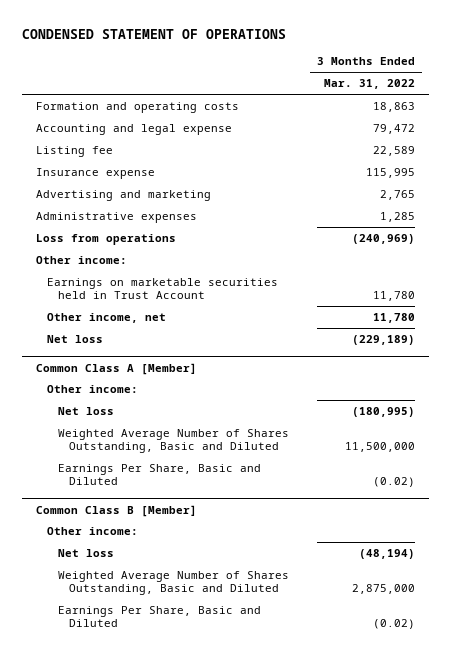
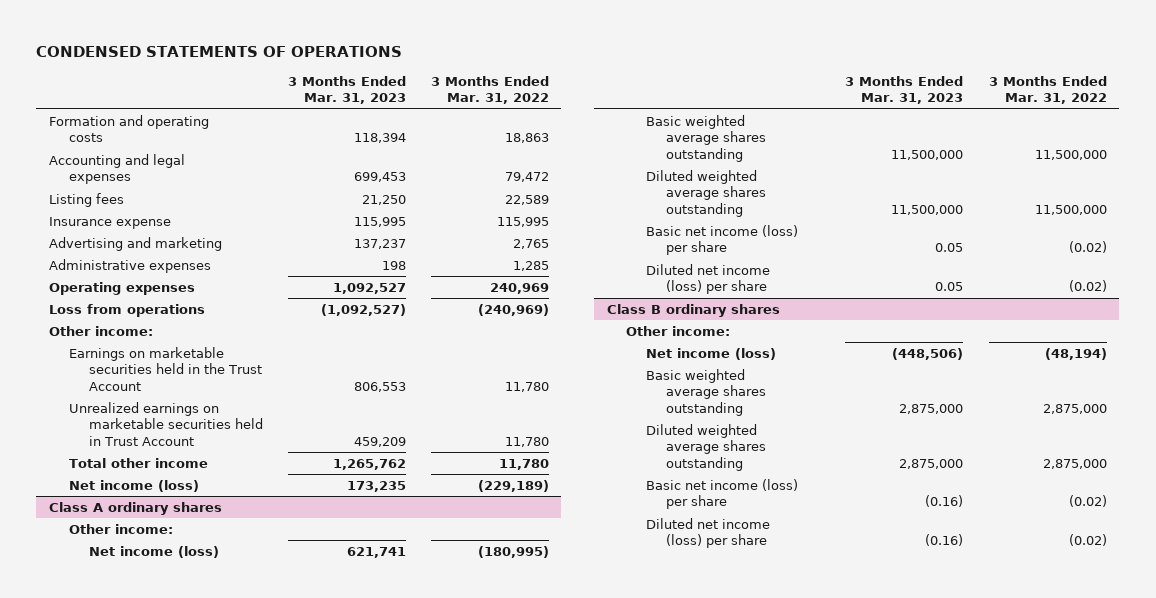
- CONDENSED STATEMENT OF OPERATIONS
+ CONDENSED STATEMENTS OF OPERATIONS
- | 3 Months Ended Mar. 31, 2022
+ | 3 Months Ended Mar. 31, 2023 | 3 Months Ended Mar. 31, 2022
- Accounting and legal expense | 79,472
- Listing fee | 22,589
+ Accounting and legal expenses | 699,453 | 79,472
+ Listing fees | 21,250 | 22,589
+ Operating expenses | 1,092,527 | 240,969
- Earnings on marketable securities held in Trust Account | 11,780
- Other income, net | 11,780
- Net loss | (229,189)
- Common Class A [Member]
+ Earnings on marketable securities held in the Trust Account | 806,553 | 11,780
+ Unrealized earnings on marketable securities held in Trust Account | 459,209 | 11,780
+ Total other income | 1,265,762 | 11,780
+ Net income (loss) | 173,235 | (229,189)
+ Class A ordinary shares
- Net loss | (180,995)
- Weighted Average Number of Shares Outstanding, Basic and Diluted | 11,500,000
- Earnings Per Share, Basic and Diluted | (0.02)
- Common Class B [Member]
+ Net income (loss) | 621,741 | (180,995)
+ Basic weighted average shares outstanding | 11,500,000 | 11,500,000
+ Diluted weighted average shares outstanding | 11,500,000 | 11,500,000
+ Basic net income (loss) per share | 0.05 | (0.02)
+ Diluted net income (loss) per share | 0.05 | (0.02)
+ Class B ordinary shares
- Net loss | (48,194)
- Weighted Average Number of Shares Outstanding, Basic and Diluted | 2,875,000
- Earnings Per Share, Basic and Diluted | (0.02)
+ Net income (loss) | (448,506) | (48,194)
+ Basic weighted average shares outstanding | 2,875,000 | 2,875,000
+ Diluted weighted average shares outstanding | 2,875,000 | 2,875,000
+ Basic net income (loss) per share | (0.16) | (0.02)
+ Diluted net income (loss) per share | (0.16) | (0.02)

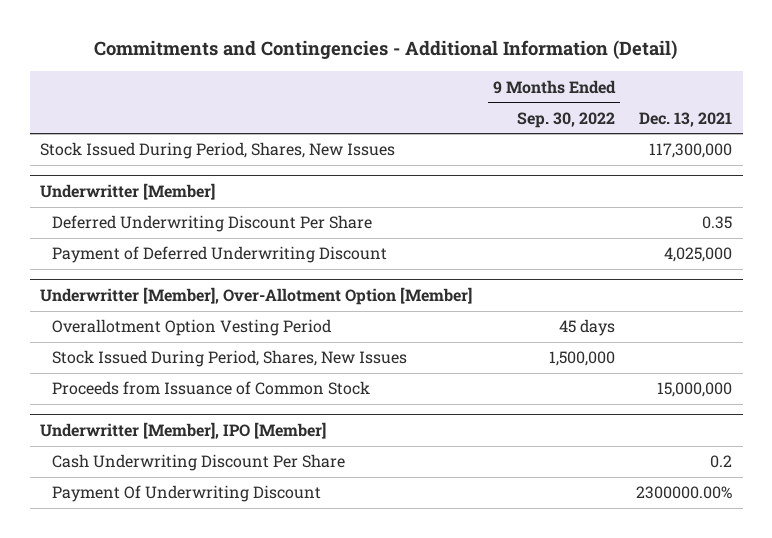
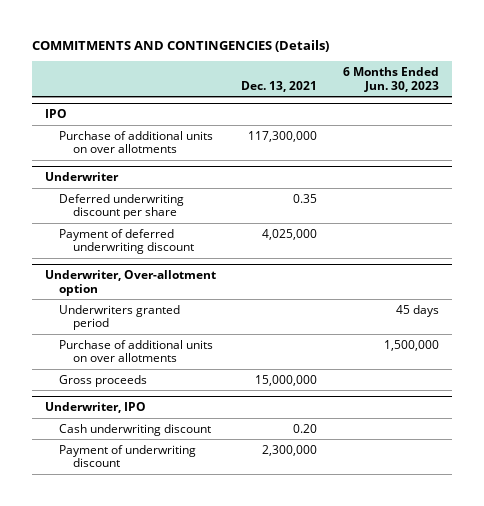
- Commitments and Contingencies - Additional Information (Detail)
+ COMMITMENTS AND CONTINGENCIES (Details)
- | 9 Months Ended Sep. 30, 2022 | Dec. 13, 2021
+ | Dec. 13, 2021 | 6 Months Ended Jun. 30, 2023
- Stock Issued During Period, Shares, New Issues | | 117,300,000
- Underwritter [Member]
- Deferred Underwriting Discount Per Share | | 0.35
- Payment of Deferred Underwriting Discount | | 4,025,000
- Underwritter [Member], Over-Allotment Option [Member]
- Overallotment Option Vesting Period | 45 days |
- Stock Issued During Period, Shares, New Issues | 1,500,000 |
- Proceeds from Issuance of Common Stock | | 15,000,000
- Underwritter [Member], IPO [Member]
- Cash Underwriting Discount Per Share | | 0.2
- Payment Of Underwriting Discount | | 2300000.00%
+ IPO
+ Purchase of additional units on over allotments | 117,300,000 |
+ Underwriter
+ Deferred underwriting discount per share | 0.35 |
+ Payment of deferred underwriting discount | 4,025,000 |
+ Underwriter, Over-allotment option
+ Underwriters granted period | | 45 days
+ Purchase of additional units on over allotments | | 1,500,000
+ Gross proceeds | 15,000,000 |
+ Underwriter, IPO
+ Cash underwriting discount | 0.20 |
+ Payment of underwriting discount | 2,300,000 |

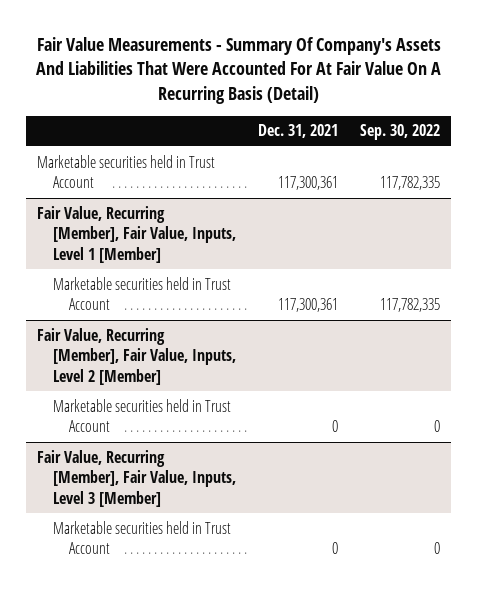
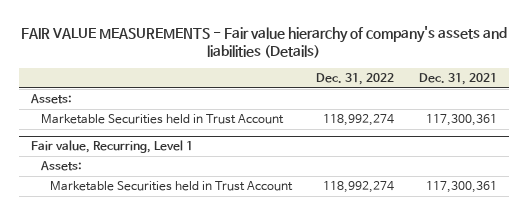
- Fair Value Measurements - Summary Of Company's Assets And Liabilities That Were Accounted For At Fair Value On A Recurring Basis (Detail)
+ FAIR VALUE MEASUREMENTS - Fair value hierarchy of company's assets and liabilities (Details)
- | Dec. 31, 2021 | Sep. 30, 2022
+ | Dec. 31, 2022 | Dec. 31, 2021
- Marketable securities held in Trust Account | 117,300,361 | 117,782,335
- Fair Value, Recurring [Member], Fair Value, Inputs, Level 1 [Member]
- Marketable securities held in Trust Account | 117,300,361 | 117,782,335
- Fair Value, Recurring [Member], Fair Value, Inputs, Level 2 [Member]
- Marketable securities held in Trust Account | 0 | 0
- Fair Value, Recurring [Member], Fair Value, Inputs, Level 3 [Member]
- Marketable securities held in Trust Account | 0 | 0
+ Assets:
+ Marketable Securities held in Trust Account | 118,992,274 | 117,300,361
+ Fair value, Recurring, Level 1
+ Assets:
+ Marketable Securities held in Trust Account | 118,992,274 | 117,300,361

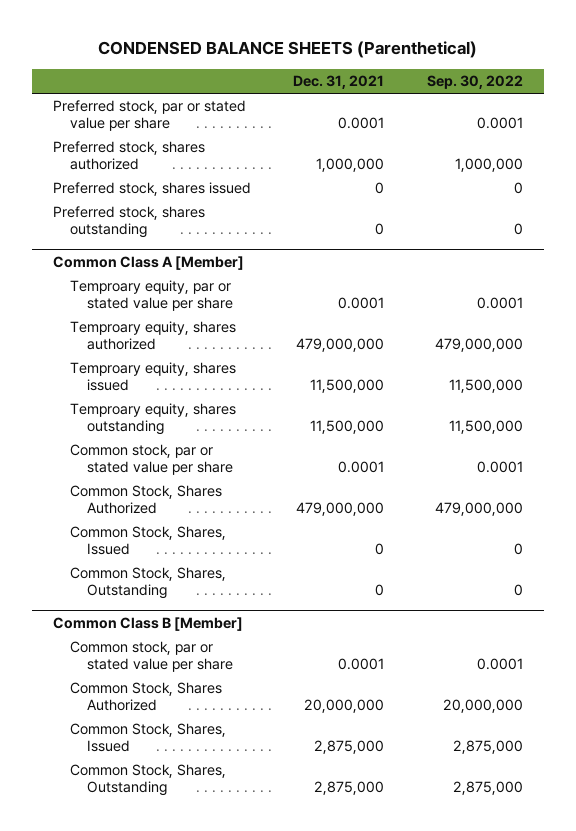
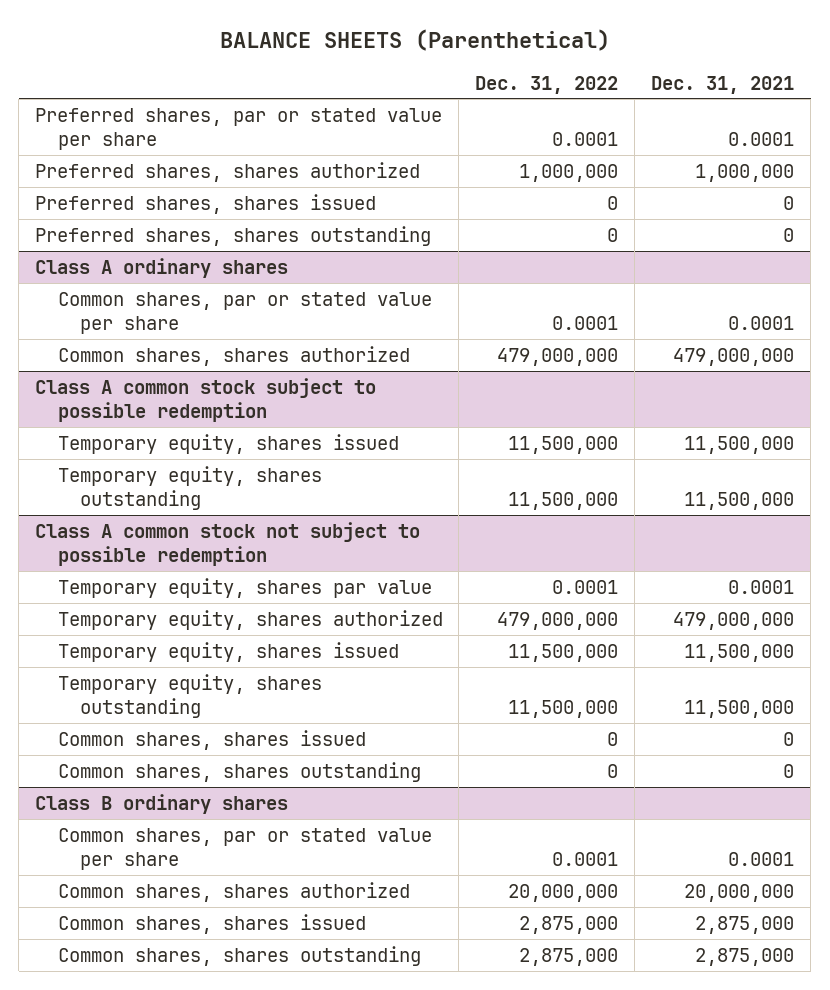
- CONDENSED BALANCE SHEETS (Parenthetical)
+ BALANCE SHEETS (Parenthetical)
- | Dec. 31, 2021 | Sep. 30, 2022
+ | Dec. 31, 2022 | Dec. 31, 2021
- Preferred stock, par or stated value per share | 0.0001 | 0.0001
- Preferred stock, shares authorized | 1,000,000 | 1,000,000
- Preferred stock, shares issued | 0 | 0
- Preferred stock, shares outstanding | 0 | 0
- Common Class A [Member]
- Temproary equity, par or stated value per share | 0.0001 | 0.0001
- Temproary equity, shares authorized | 479,000,000 | 479,000,000
- Temproary equity, shares issued | 11,500,000 | 11,500,000
- Temproary equity, shares outstanding | 11,500,000 | 11,500,000
- Common stock, par or stated value per share | 0.0001 | 0.0001
- Common Stock, Shares Authorized | 479,000,000 | 479,000,000
- Common Stock, Shares, Issued | 0 | 0
- Common Stock, Shares, Outstanding | 0 | 0
- Common Class B [Member]
- Common stock, par or stated value per share | 0.0001 | 0.0001
- Common Stock, Shares Authorized | 20,000,000 | 20,000,000
- Common Stock, Shares, Issued | 2,875,000 | 2,875,000
- Common Stock, Shares, Outstanding | 2,875,000 | 2,875,000
+ Preferred shares, par or stated value per share | 0.0001 | 0.0001
+ Preferred shares, shares authorized | 1,000,000 | 1,000,000
+ Preferred shares, shares issued | 0 | 0
+ Preferred shares, shares outstanding | 0 | 0
+ Class A ordinary shares
+ Common shares, par or stated value per share | 0.0001 | 0.0001
+ Common shares, shares authorized | 479,000,000 | 479,000,000
+ Class A common stock subject to possible redemption
+ Temporary equity, shares issued | 11,500,000 | 11,500,000
+ Temporary equity, shares outstanding | 11,500,000 | 11,500,000
+ Class A common stock not subject to possible redemption
+ Temporary equity, shares par value | 0.0001 | 0.0001
+ Temporary equity, shares authorized | 479,000,000 | 479,000,000
+ Temporary equity, shares issued | 11,500,000 | 11,500,000
+ Temporary equity, shares outstanding | 11,500,000 | 11,500,000
+ Common shares, shares issued | 0 | 0
+ Common shares, shares outstanding | 0 | 0
+ Class B ordinary shares
+ Common shares, par or stated value per share | 0.0001 | 0.0001
+ Common shares, shares authorized | 20,000,000 | 20,000,000
+ Common shares, shares issued | 2,875,000 | 2,875,000
+ Common shares, shares outstanding | 2,875,000 | 2,875,000

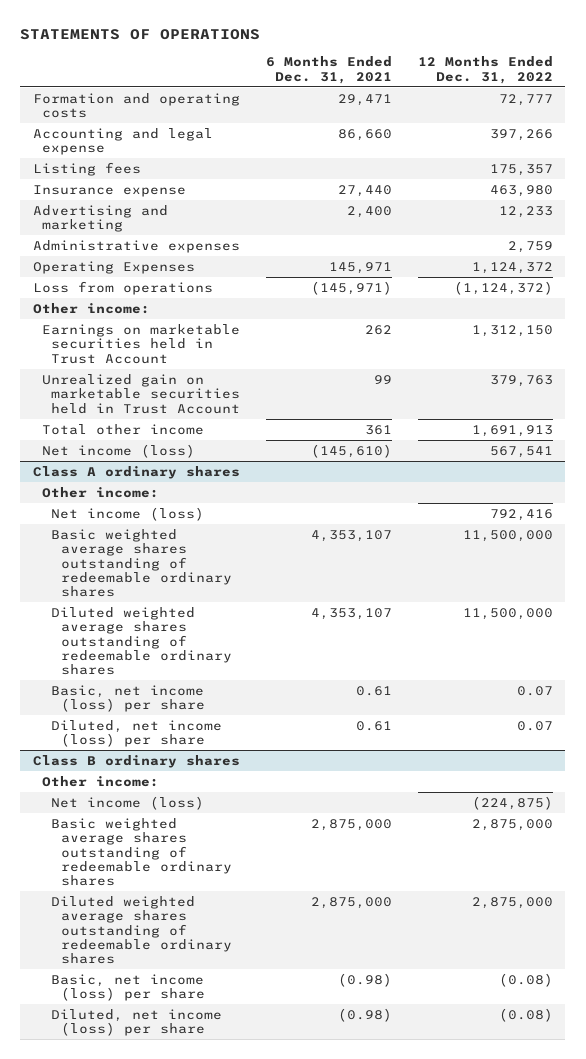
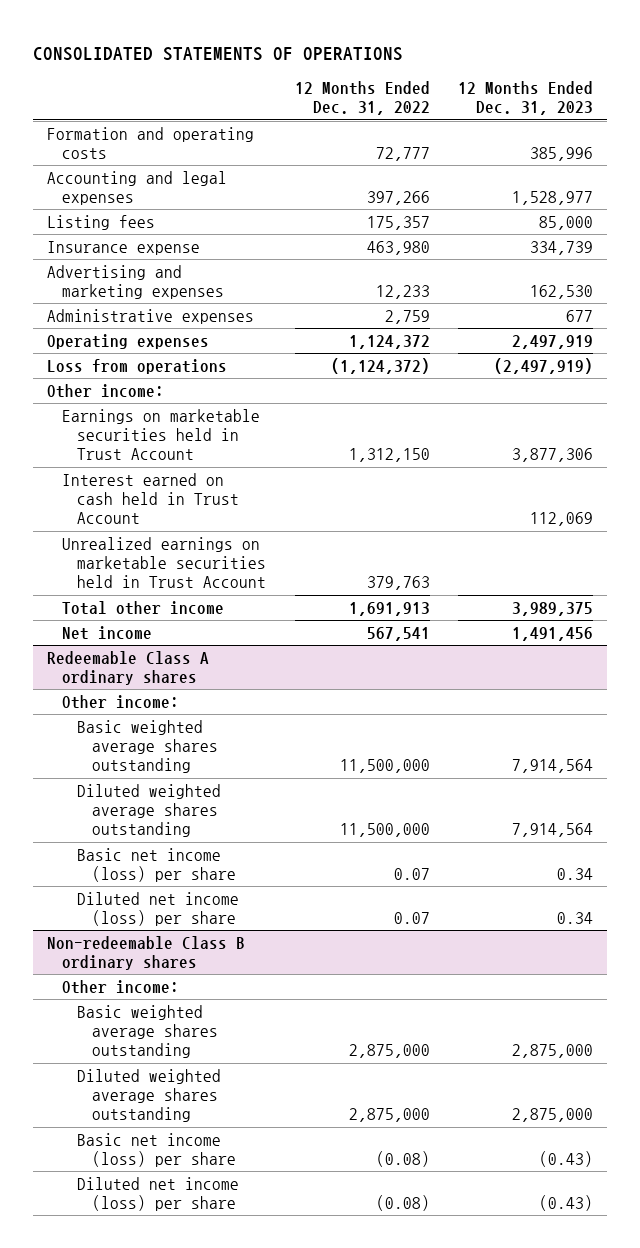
- STATEMENTS OF OPERATIONS
+ CONSOLIDATED STATEMENTS OF OPERATIONS
- | 6 Months Ended Dec. 31, 2021 | 12 Months Ended Dec. 31, 2022
+ | 12 Months Ended Dec. 31, 2022 | 12 Months Ended Dec. 31, 2023
- Accounting and legal expense | 86,660 | 397,266
+ Accounting and legal expenses | 397,266 | 1,528,977
- Advertising and marketing | 2,400 | 12,233
+ Advertising and marketing expenses | 12,233 | 162,530
- Operating Expenses | 145,971 | 1,124,372
+ Operating expenses | 1,124,372 | 2,497,919
- Unrealized gain on marketable securities held in Trust Account | 99 | 379,763
+ Interest earned on cash held in Trust Account | | 112,069
+ Unrealized earnings on marketable securities held in Trust Account | 379,763 |
- Net income (loss) | (145,610) | 567,541
- Class A ordinary shares
+ Net income | 567,541 | 1,491,456
+ Redeemable Class A ordinary shares
- Net income (loss) | | 792,416
- Basic weighted average shares outstanding of redeemable ordinary shares | 4,353,107 | 11,500,000
- Diluted weighted average shares outstanding of redeemable ordinary shares | 4,353,107 | 11,500,000
- Basic, net income (loss) per share | 0.61 | 0.07
- Diluted, net income (loss) per share | 0.61 | 0.07
- Class B ordinary shares
+ Basic weighted average shares outstanding | 11,500,000 | 7,914,564
+ Diluted weighted average shares outstanding | 11,500,000 | 7,914,564
+ Basic net income (loss) per share | 0.07 | 0.34
+ Diluted net income (loss) per share | 0.07 | 0.34
+ Non-redeemable Class B ordinary shares
- Net income (loss) | | (224,875)
- Basic weighted average shares outstanding of redeemable ordinary shares | 2,875,000 | 2,875,000
- Diluted weighted average shares outstanding of redeemable ordinary shares | 2,875,000 | 2,875,000
- Basic, net income (loss) per share | (0.98) | (0.08)
- Diluted, net income (loss) per share | (0.98) | (0.08)
+ Basic weighted average shares outstanding | 2,875,000 | 2,875,000
+ Diluted weighted average shares outstanding | 2,875,000 | 2,875,000
+ Basic net income (loss) per share | (0.08) | (0.43)
+ Diluted net income (loss) per share | (0.08) | (0.43)

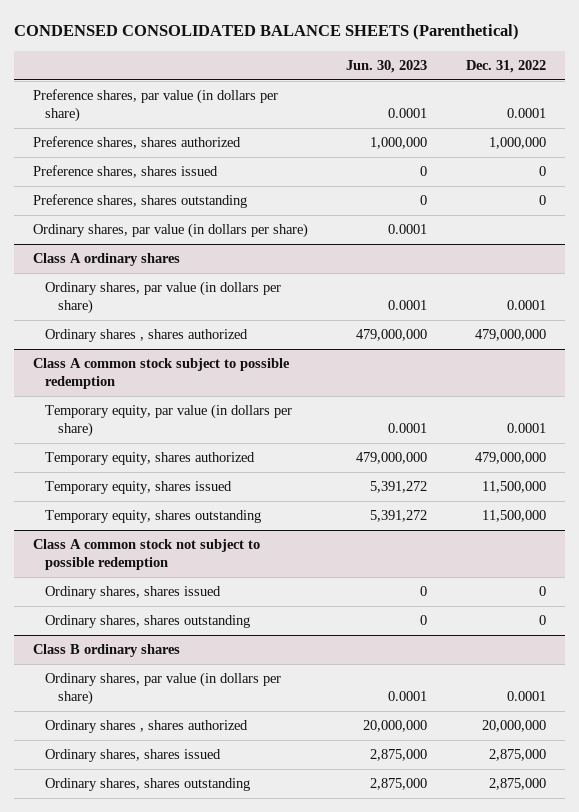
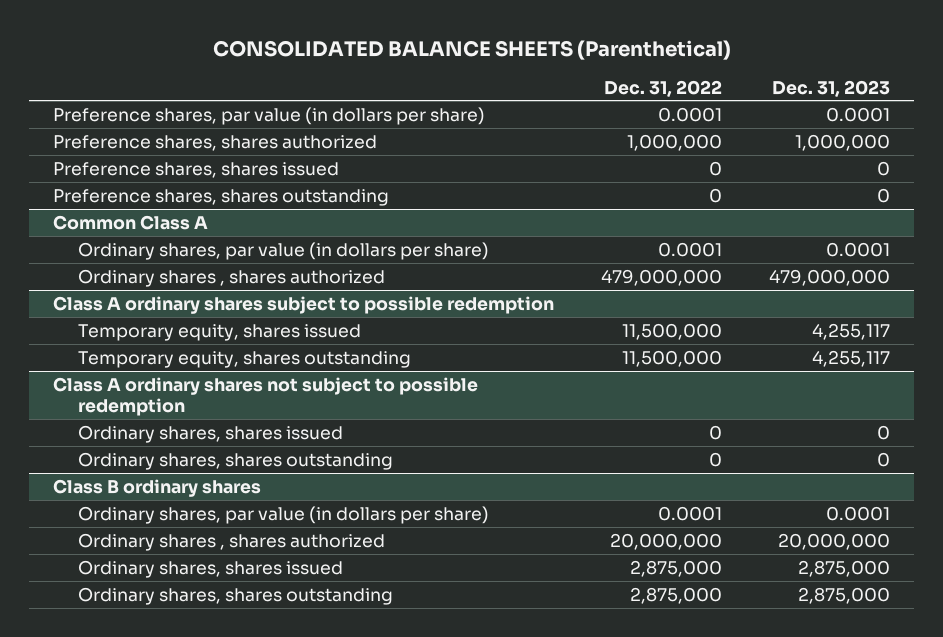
- CONDENSED CONSOLIDATED BALANCE SHEETS (Parenthetical)
+ CONSOLIDATED BALANCE SHEETS (Parenthetical)
- | Jun. 30, 2023 | Dec. 31, 2022
+ | Dec. 31, 2022 | Dec. 31, 2023
- Ordinary shares, par value (in dollars per share) | 0.0001 |
- Class A ordinary shares
+ Common Class A
- Class A common stock subject to possible redemption
- Temporary equity, par value (in dollars per share) | 0.0001 | 0.0001
- Temporary equity, shares authorized | 479,000,000 | 479,000,000
+ Class A ordinary shares subject to possible redemption
- Class A common stock not subject to possible redemption
+ Class A ordinary shares not subject to possible redemption

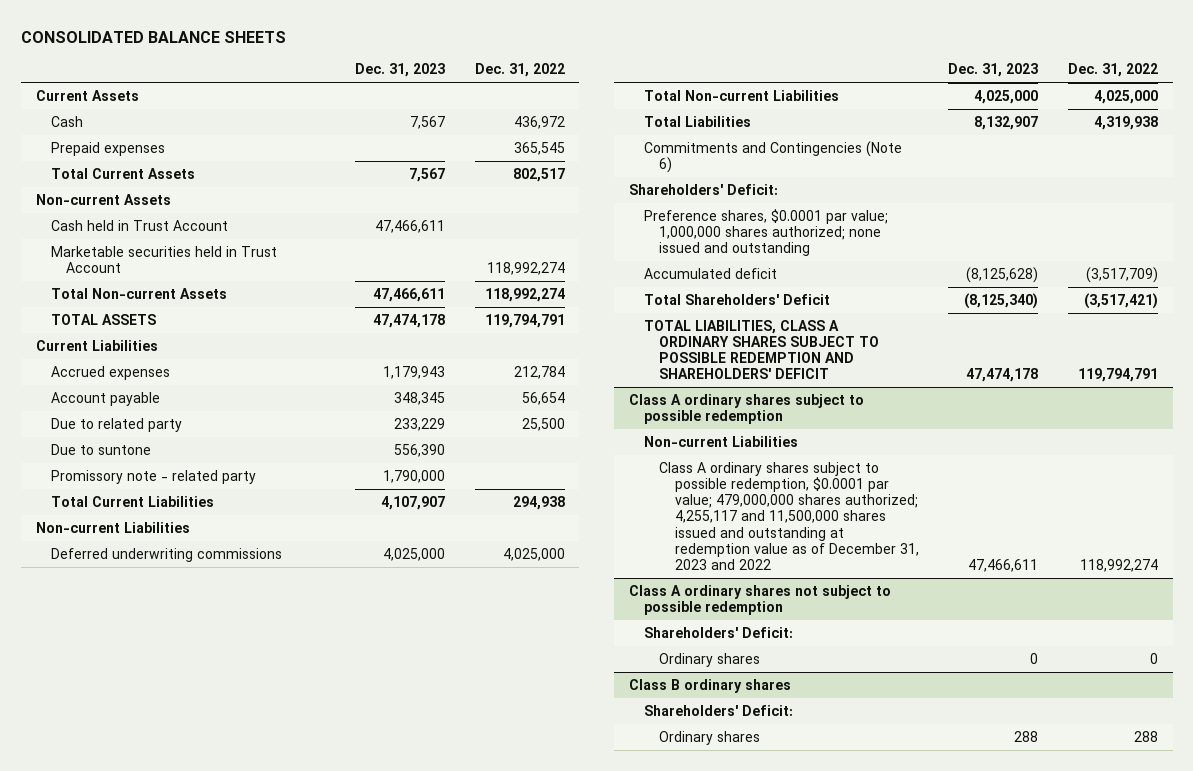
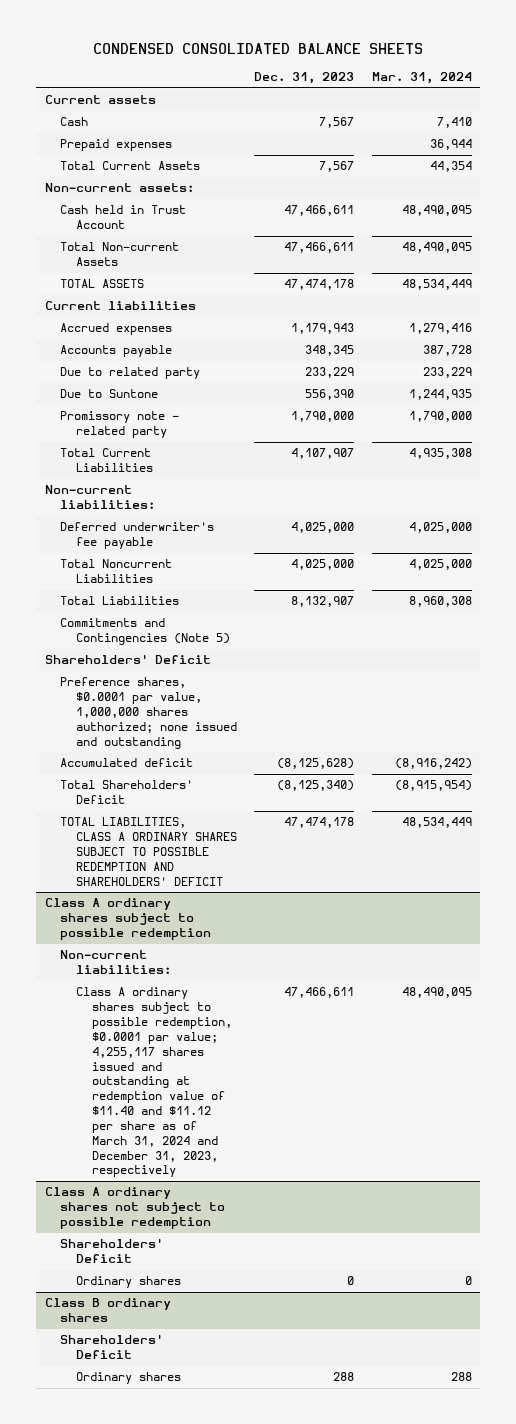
- CONSOLIDATED BALANCE SHEETS
+ CONDENSED CONSOLIDATED BALANCE SHEETS
- | Dec. 31, 2023 | Dec. 31, 2022
+ | Dec. 31, 2023 | Mar. 31, 2024
- Current Assets
+ Current assets
- Non-current Assets
+ Non-current assets:
- Marketable securities held in Trust Account | | 118,992,274
- Current Liabilities
+ Current liabilities
- Account payable | 348,345 | 56,654
+ Accounts payable | 348,345 | 387,728
- Due to suntone | 556,390 |
+ Due to Suntone | 556,390 | 1,244,935
- Non-current Liabilities
- Deferred underwriting commissions | 4,025,000 | 4,025,000
- Total Non-current Liabilities | 4,025,000 | 4,025,000
+ Non-current liabilities:
+ Deferred underwriter's fee payable | 4,025,000 | 4,025,000
+ Total Noncurrent Liabilities | 4,025,000 | 4,025,000
- Commitments and Contingencies (Note 6)
- Shareholders' Deficit:
- Preference shares, $0.0001 par value; 1,000,000 shares authorized; none issued and outstanding
+ Commitments and Contingencies (Note 5)
+ Shareholders' Deficit
+ Preference shares, $0.0001 par value, 1,000,000 shares authorized; none issued and outstanding
@ Class A ordinary shares subject to possible redemption
- Non-current Liabilities
- Class A ordinary shares subject to possible redemption, $0.0001 par value; 479,000,000 shares authorized; 4,255,117 and 11,500,000 shares issued and outstanding at redemption value as of December 31, 2023 and 2022 | 47,466,611 | 118,992,274
+ Non-current liabilities:
+ Class A ordinary shares subject to possible redemption, $0.0001 par value; 4,255,117 shares issued and outstanding at redemption value of $11.40 and $11.12 per share as of March 31, 2024 and December 31, 2023, respectively | 47,466,611 | 48,490,095
@ Class A ordinary shares not subject to possible redemption
- Shareholders' Deficit:
+ Shareholders' Deficit
@ Class B ordinary shares
- Shareholders' Deficit:
+ Shareholders' Deficit

